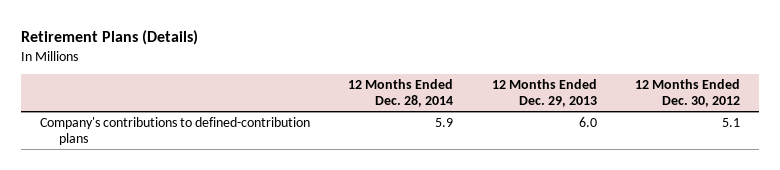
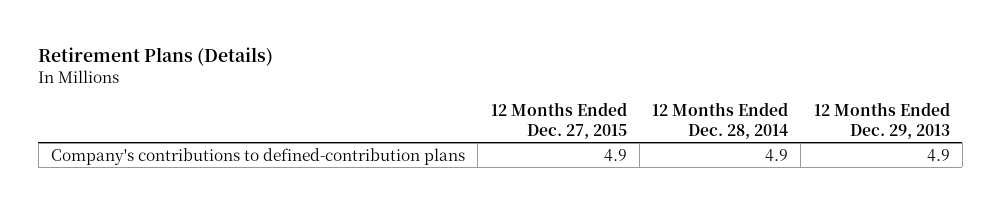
- | 12 Months Ended Dec. 28, 2014 | 12 Months Ended Dec. 29, 2013 | 12 Months Ended Dec. 30, 2012
+ | 12 Months Ended Dec. 27, 2015 | 12 Months Ended Dec. 28, 2014 | 12 Months Ended Dec. 29, 2013
- Company's contributions to defined-contribution plans | 5.9 | 6.0 | 5.1
+ Company's contributions to defined-contribution plans | 4.9 | 4.9 | 4.9

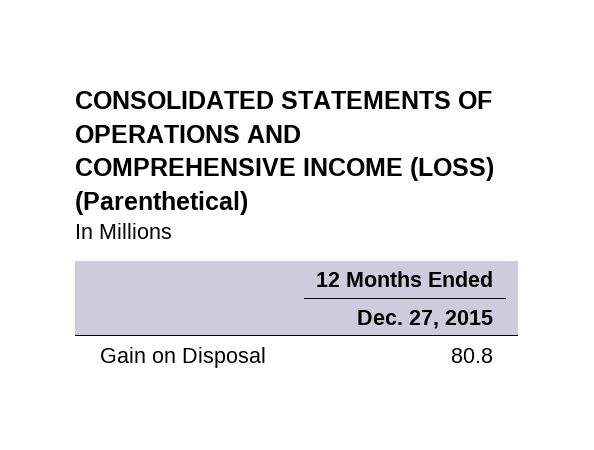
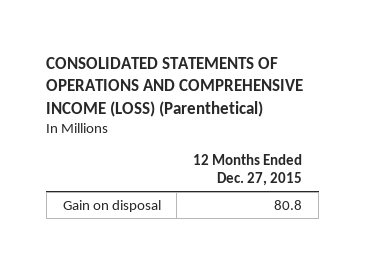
- Gain on Disposal | 80.8
+ Gain on disposal | 80.8

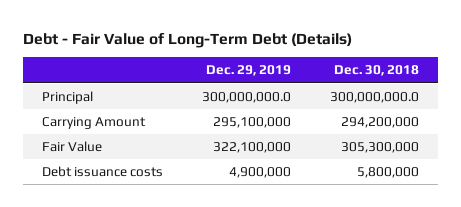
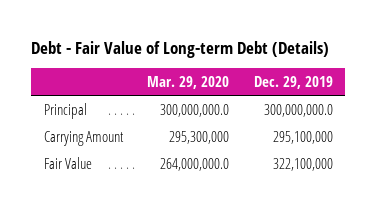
- Debt - Fair Value of Long-Term Debt (Details)
+ Debt - Fair Value of Long-term Debt (Details)
- | Dec. 29, 2019 | Dec. 30, 2018
+ | Mar. 29, 2020 | Dec. 29, 2019
- Debt issuance costs | 4,900,000 | 5,800,000

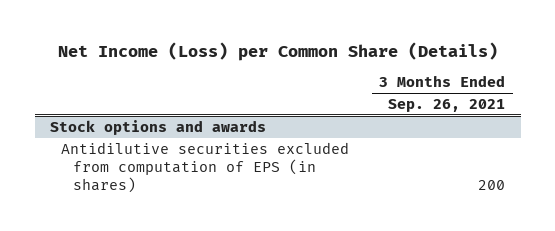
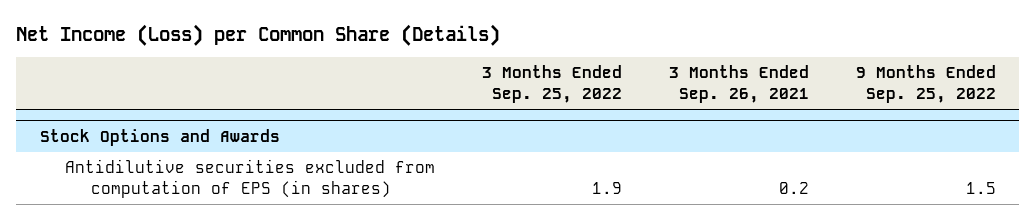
- | 3 Months Ended Sep. 26, 2021
+ | 3 Months Ended Sep. 25, 2022 | 3 Months Ended Sep. 26, 2021 | 9 Months Ended Sep. 25, 2022
- Stock options and awards
- Antidilutive securities excluded from computation of EPS (in shares) | 200
+ Stock Options and Awards
+ Antidilutive securities excluded from computation of EPS (in shares) | 1.9 | 0.2 | 1.5

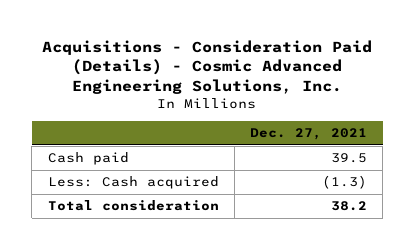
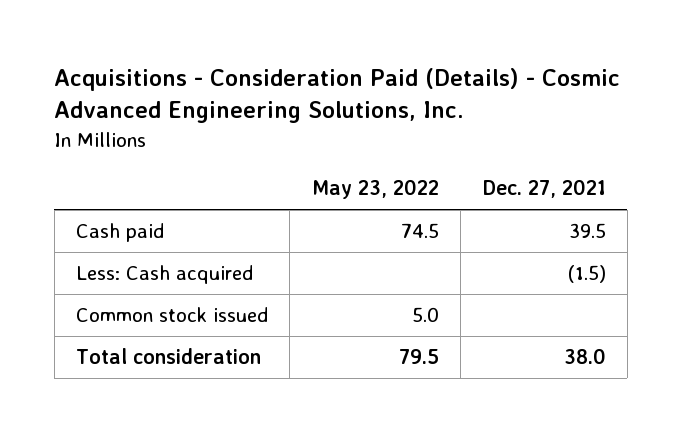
- | Dec. 27, 2021
+ | May 23, 2022 | Dec. 27, 2021
- Less: Cash acquired | (1.3)
- Total consideration | 38.2
+ Less: Cash acquired | | (1.5)
+ Common stock issued | 5.0 |
+ Total consideration | 79.5 | 38.0

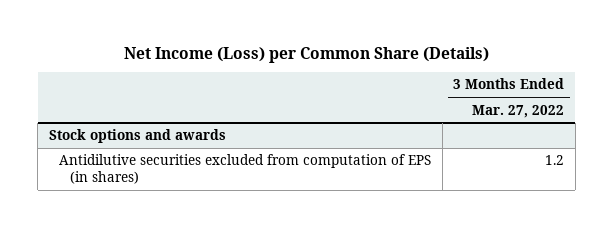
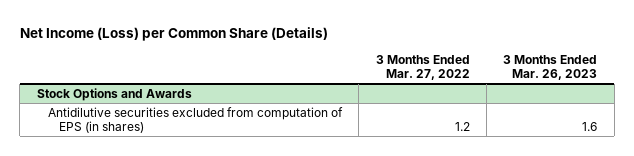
- | 3 Months Ended Mar. 27, 2022
+ | 3 Months Ended Mar. 27, 2022 | 3 Months Ended Mar. 26, 2023
- Stock options and awards
+ Stock Options and Awards

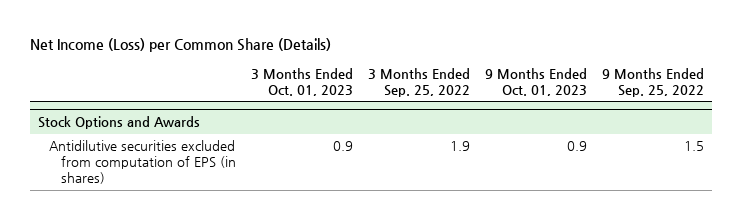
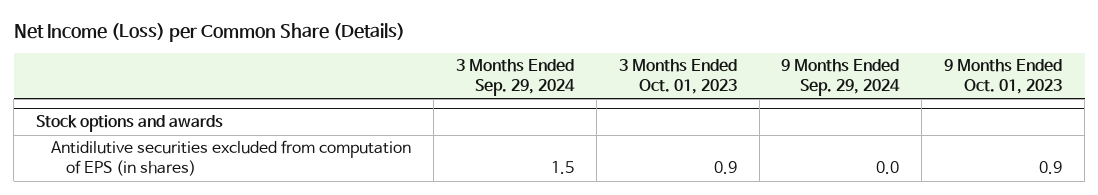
- | 3 Months Ended Oct. 01, 2023 | 3 Months Ended Sep. 25, 2022 | 9 Months Ended Oct. 01, 2023 | 9 Months Ended Sep. 25, 2022
+ | 3 Months Ended Sep. 29, 2024 | 3 Months Ended Oct. 01, 2023 | 9 Months Ended Sep. 29, 2024 | 9 Months Ended Oct. 01, 2023
- Stock Options and Awards
+ Stock options and awards

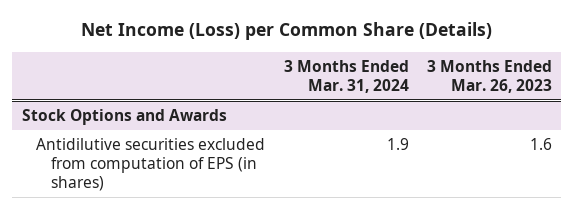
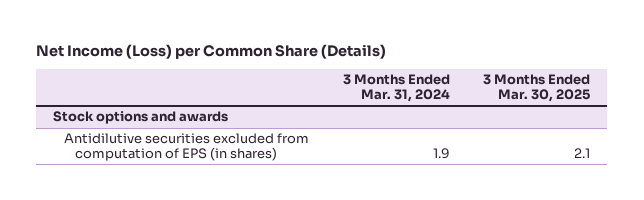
- | 3 Months Ended Mar. 31, 2024 | 3 Months Ended Mar. 26, 2023
+ | 3 Months Ended Mar. 31, 2024 | 3 Months Ended Mar. 30, 2025
- Stock Options and Awards
+ Stock options and awards

